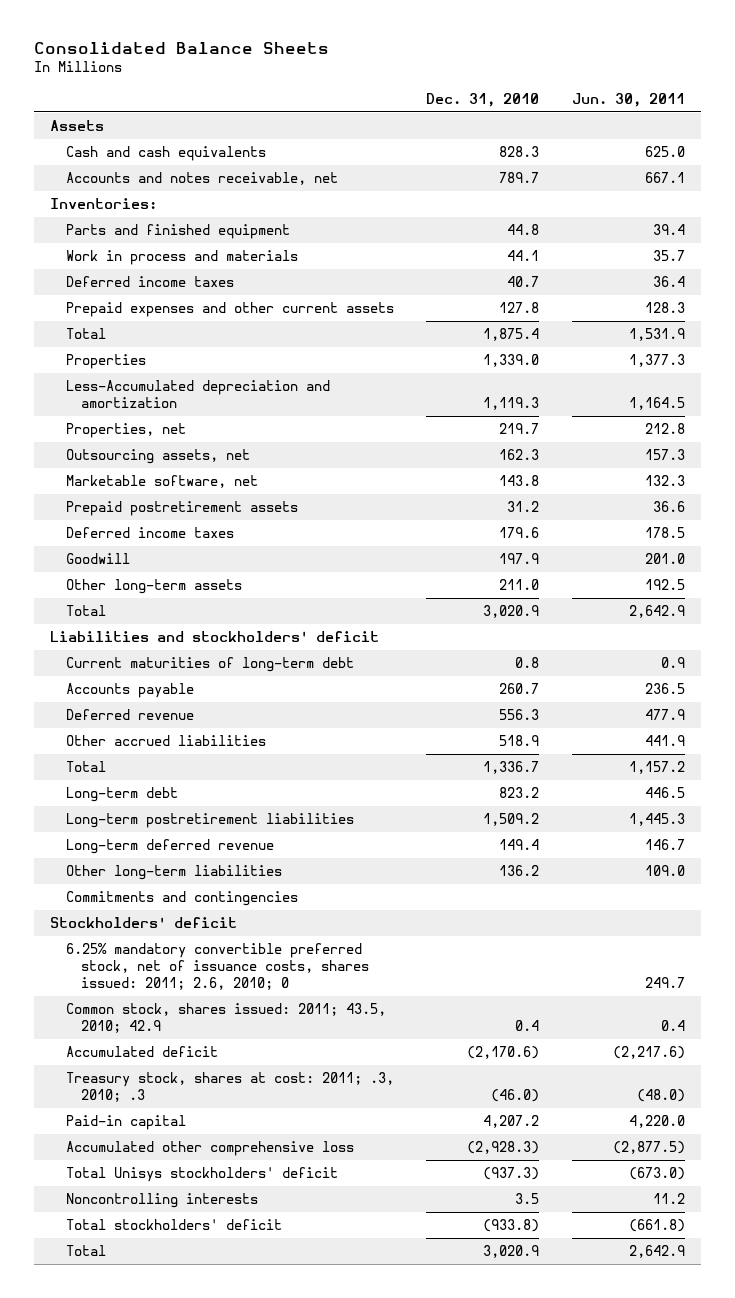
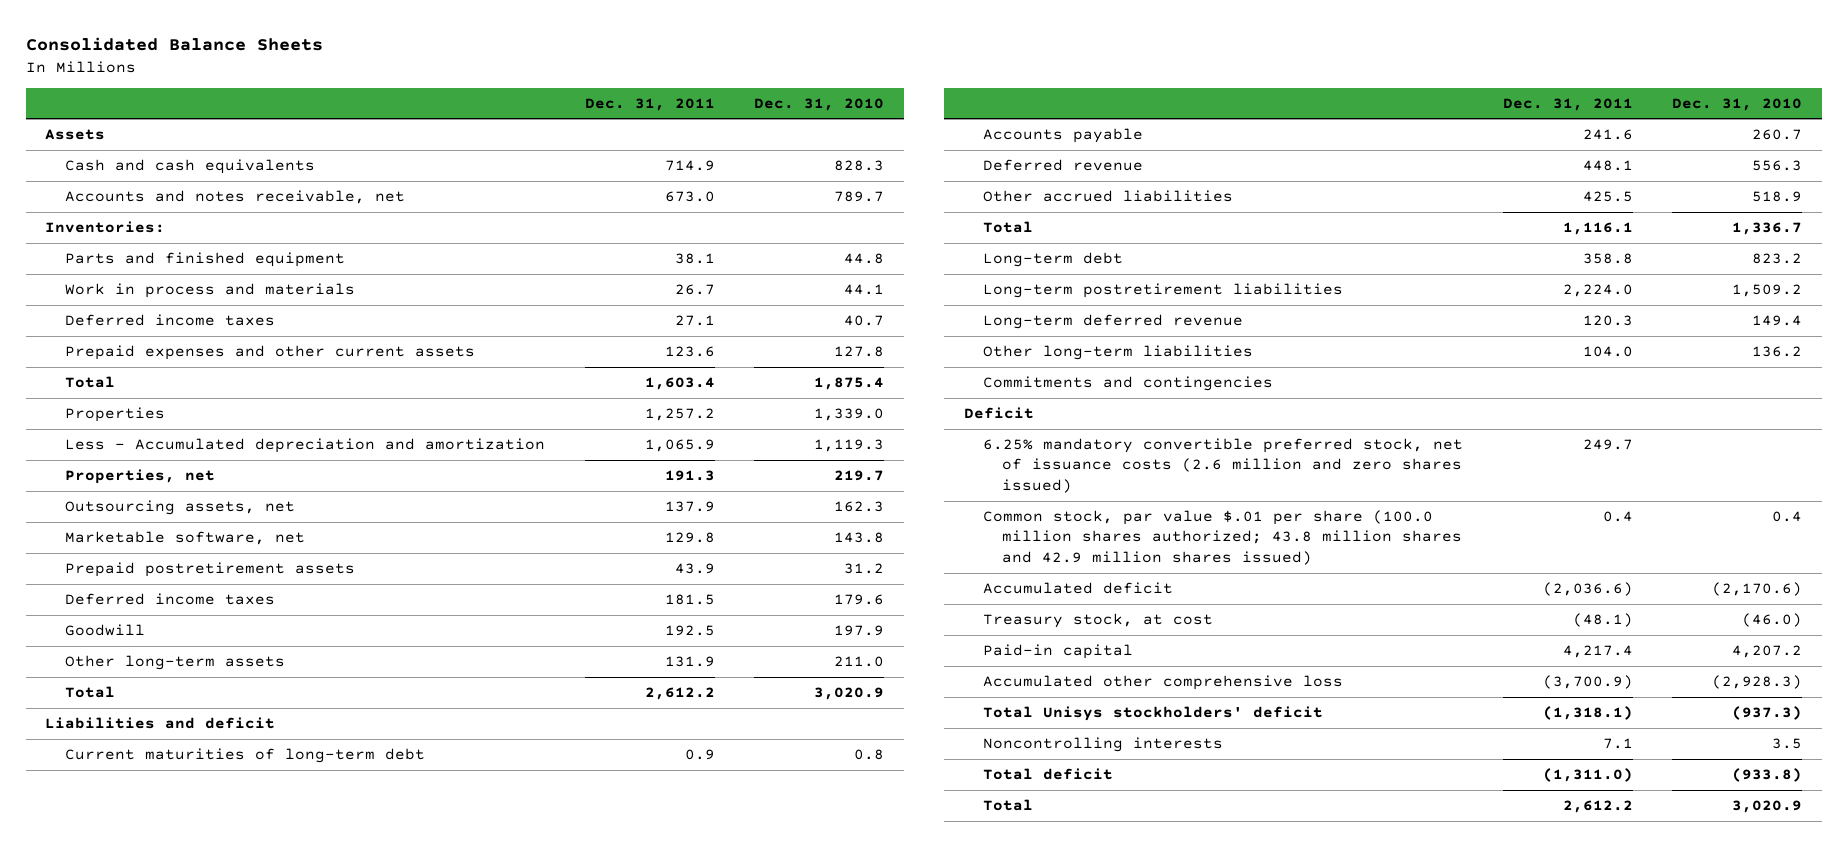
- | Dec. 31, 2010 | Jun. 30, 2011
+ | Dec. 31, 2011 | Dec. 31, 2010
- Less-Accumulated depreciation and amortization | 1,119.3 | 1,164.5
+ Less - Accumulated depreciation and amortization | 1,065.9 | 1,119.3
- Liabilities and stockholders' deficit
+ Liabilities and deficit
- Stockholders' deficit
- 6.25% mandatory convertible preferred stock, net of issuance costs, shares issued: 2011; 2.6, 2010; 0 | | 249.7
- Common stock, shares issued: 2011; 43.5, 2010; 42.9 | 0.4 | 0.4
+ Deficit
+ 6.25% mandatory convertible preferred stock, net of issuance costs (2.6 million and zero shares issued) | 249.7 |
+ Common stock, par value $.01 per share (100.0 million shares authorized; 43.8 million shares and 42.9 million shares issued) | 0.4 | 0.4
- Treasury stock, shares at cost: 2011; .3, 2010; .3 | (46.0) | (48.0)
+ Treasury stock, at cost | (48.1) | (46.0)
- Total stockholders' deficit | (933.8) | (661.8)
+ Total deficit | (1,311.0) | (933.8)

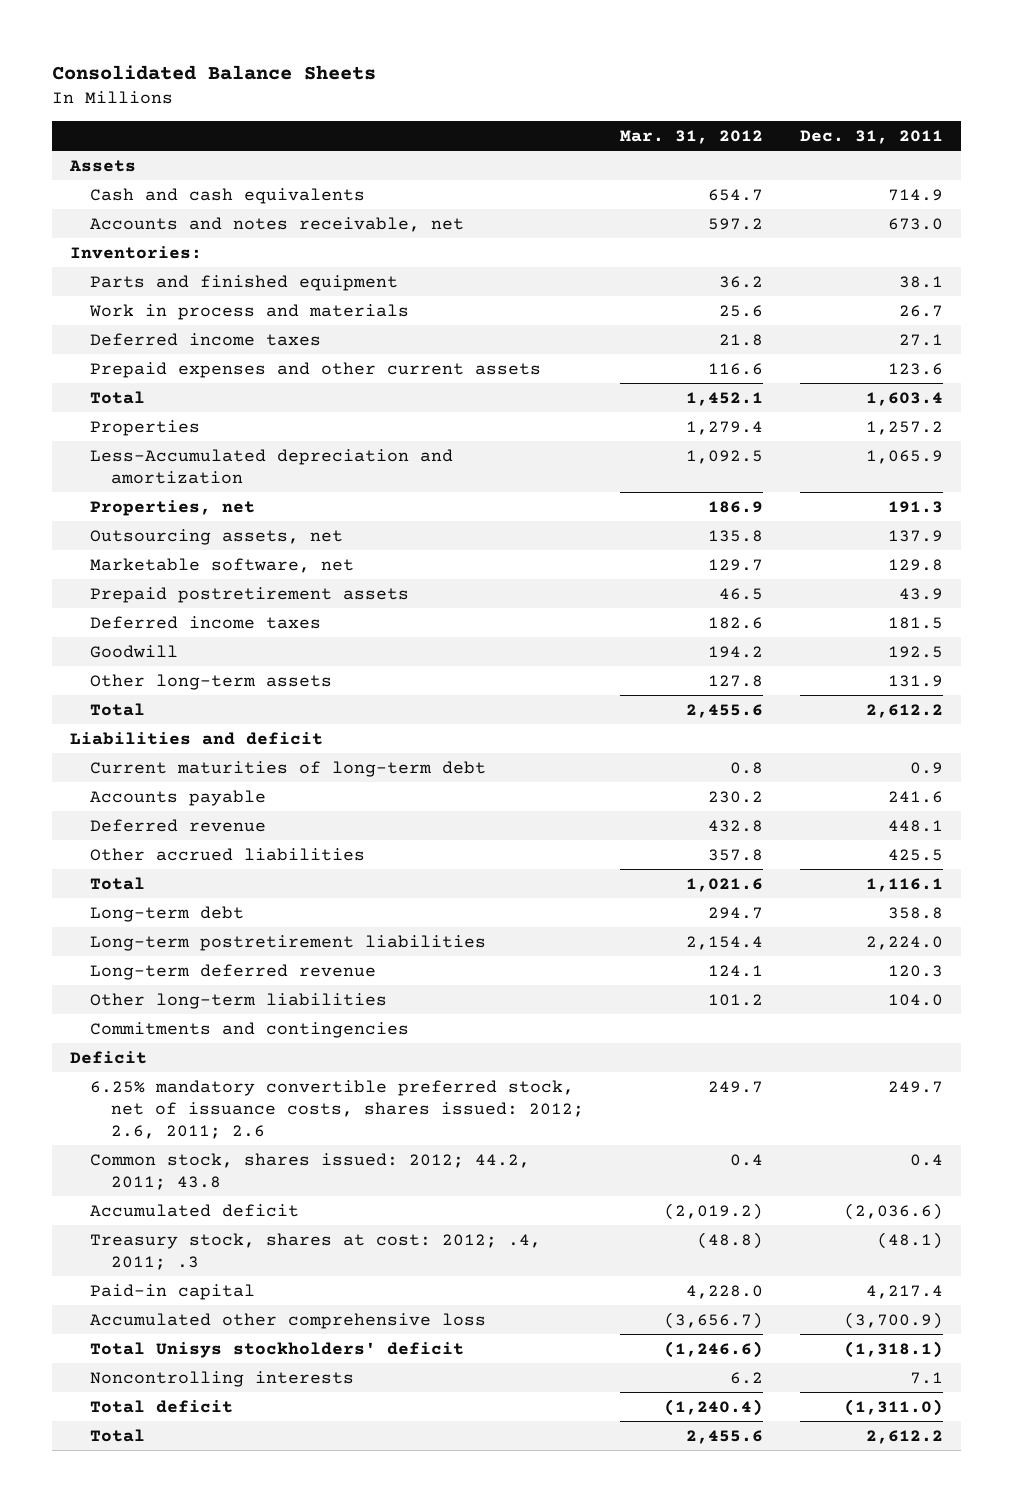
- | Dec. 31, 2011 | Dec. 31, 2010
+ | Mar. 31, 2012 | Dec. 31, 2011
- Less - Accumulated depreciation and amortization | 1,065.9 | 1,119.3
+ Less-Accumulated depreciation and amortization | 1,092.5 | 1,065.9
- 6.25% mandatory convertible preferred stock, net of issuance costs (2.6 million and zero shares issued) | 249.7 |
- Common stock, par value $.01 per share (100.0 million shares authorized; 43.8 million shares and 42.9 million shares issued) | 0.4 | 0.4
+ 6.25% mandatory convertible preferred stock, net of issuance costs, shares issued: 2012; 2.6, 2011; 2.6 | 249.7 | 249.7
+ Common stock, shares issued: 2012; 44.2, 2011; 43.8 | 0.4 | 0.4
- Treasury stock, at cost | (48.1) | (46.0)
+ Treasury stock, shares at cost: 2012; .4, 2011; .3 | (48.8) | (48.1)

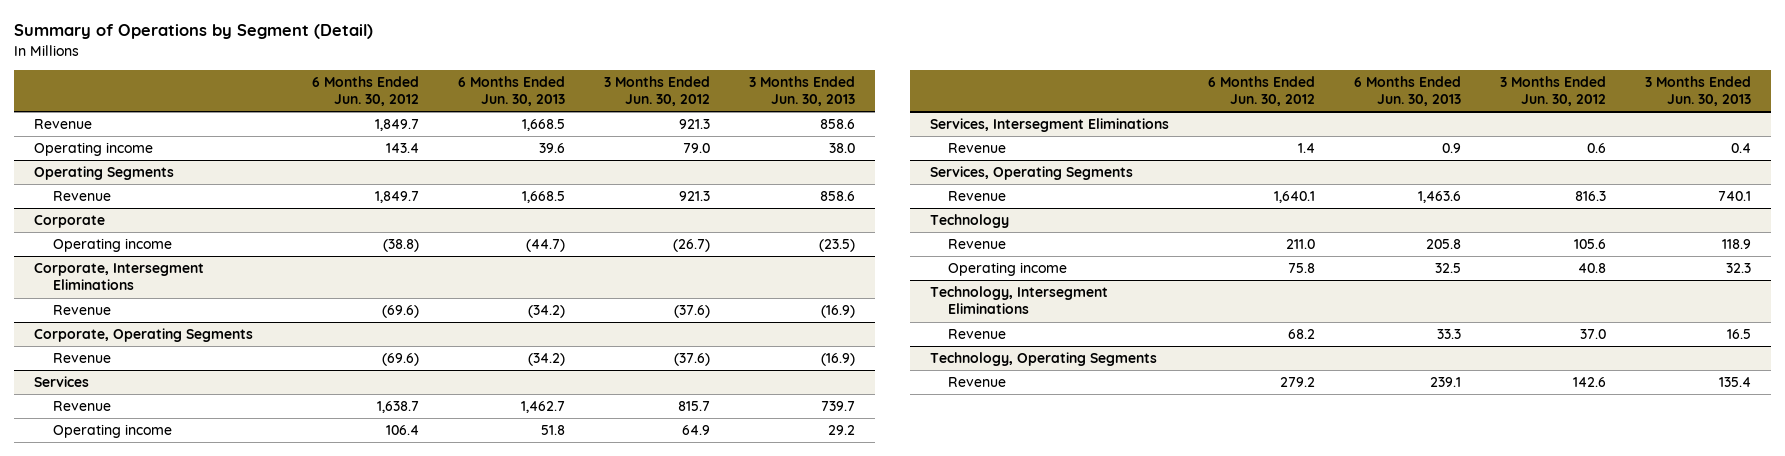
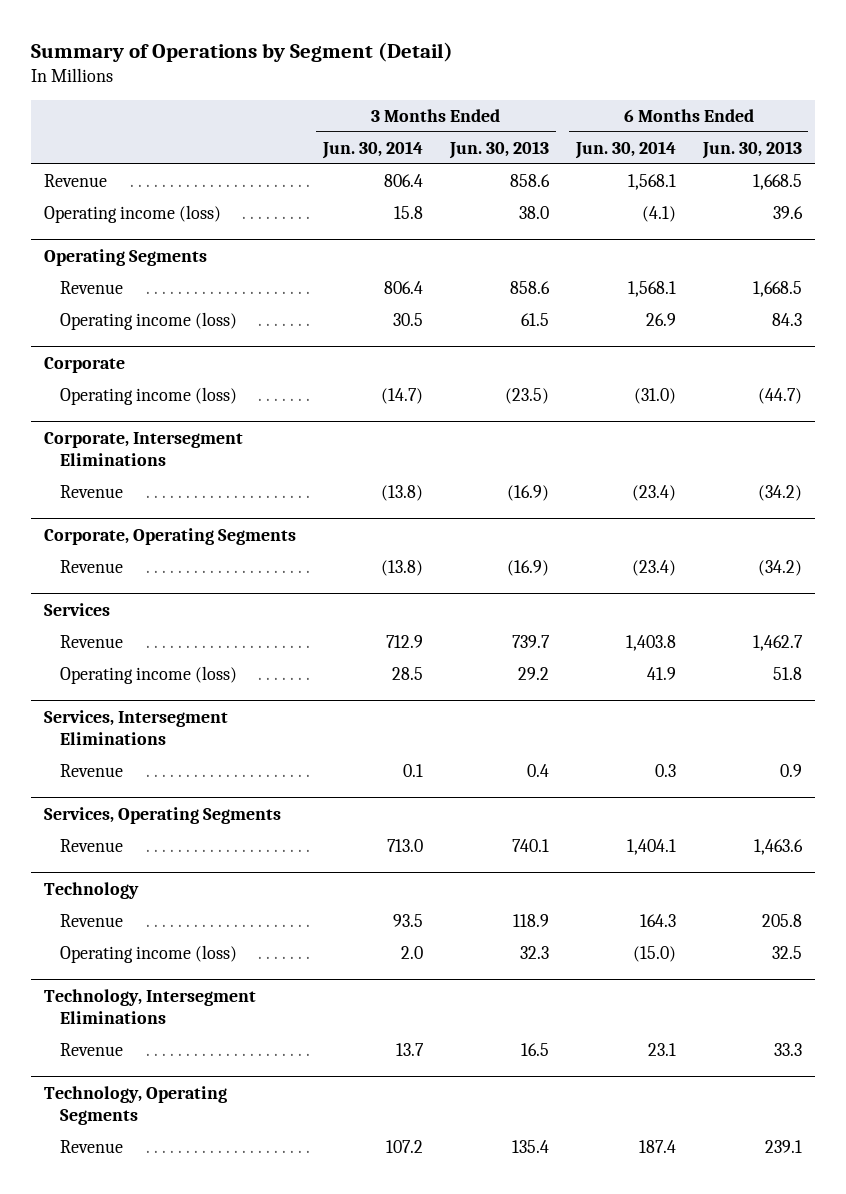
- | 6 Months Ended Jun. 30, 2012 | 6 Months Ended Jun. 30, 2013 | 3 Months Ended Jun. 30, 2012 | 3 Months Ended Jun. 30, 2013
+ | 3 Months Ended Jun. 30, 2014 | 3 Months Ended Jun. 30, 2013 | 6 Months Ended Jun. 30, 2014 | 6 Months Ended Jun. 30, 2013
- Operating income | 143.4 | 39.6 | 79.0 | 38.0
+ Operating income (loss) | 15.8 | 38.0 | (4.1) | 39.6
@ Operating Segments
+ Operating income (loss) | 30.5 | 61.5 | 26.9 | 84.3
@ Corporate
- Operating income | (38.8) | (44.7) | (26.7) | (23.5)
+ Operating income (loss) | (14.7) | (23.5) | (31.0) | (44.7)
@ Services
- Operating income | 106.4 | 51.8 | 64.9 | 29.2
+ Operating income (loss) | 28.5 | 29.2 | 41.9 | 51.8
@ Technology
- Operating income | 75.8 | 32.5 | 40.8 | 32.3
+ Operating income (loss) | 2.0 | 32.3 | (15.0) | 32.5

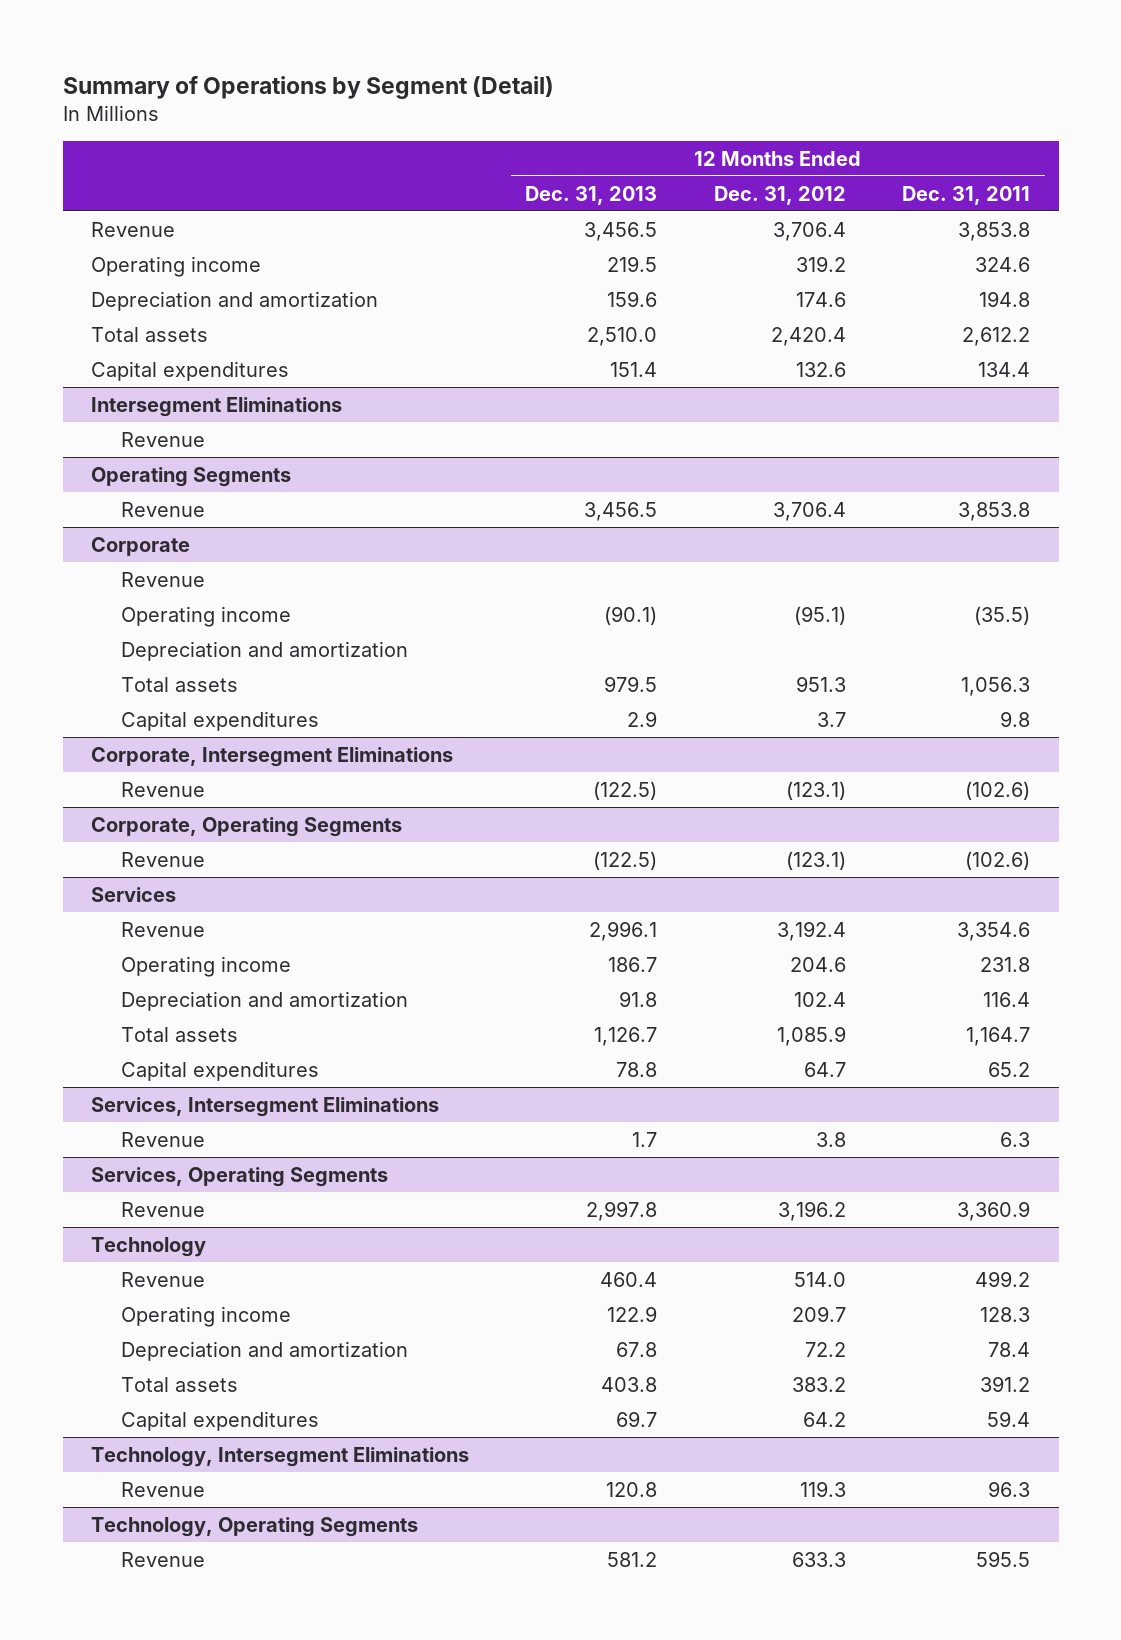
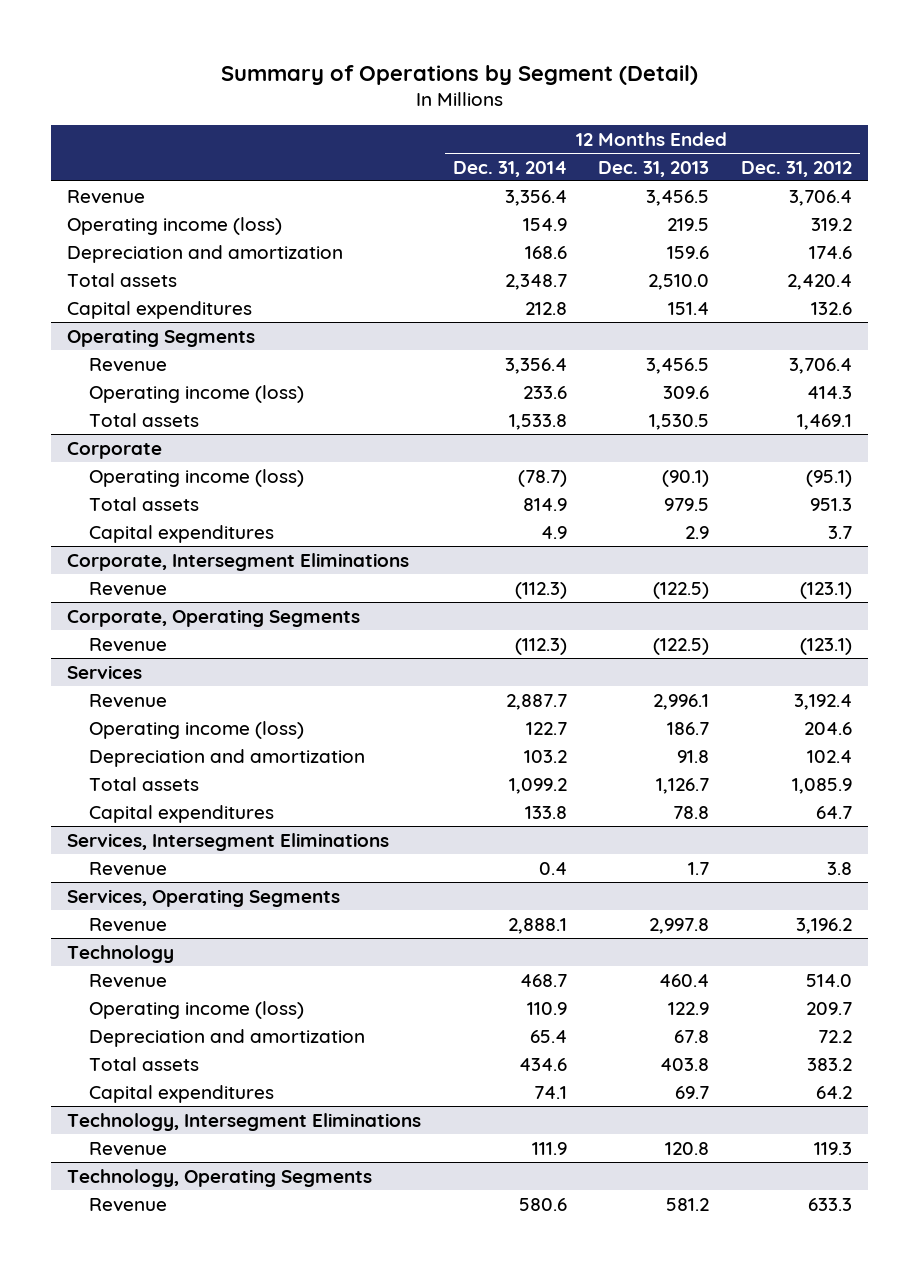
- | 12 Months Ended Dec. 31, 2013 | 12 Months Ended Dec. 31, 2012 | 12 Months Ended Dec. 31, 2011
+ | 12 Months Ended Dec. 31, 2014 | 12 Months Ended Dec. 31, 2013 | 12 Months Ended Dec. 31, 2012
- Operating income | 219.5 | 319.2 | 324.6
+ Operating income (loss) | 154.9 | 219.5 | 319.2
- Intersegment Eliminations
- Revenue
@ Operating Segments
+ Operating income (loss) | 233.6 | 309.6 | 414.3
+ Total assets | 1,533.8 | 1,530.5 | 1,469.1
@ Corporate
- Revenue
- Operating income | (90.1) | (95.1) | (35.5)
- Depreciation and amortization
+ Operating income (loss) | (78.7) | (90.1) | (95.1)
@ Services
- Operating income | 186.7 | 204.6 | 231.8
+ Operating income (loss) | 122.7 | 186.7 | 204.6
@ Technology
- Operating income | 122.9 | 209.7 | 128.3
+ Operating income (loss) | 110.9 | 122.9 | 209.7

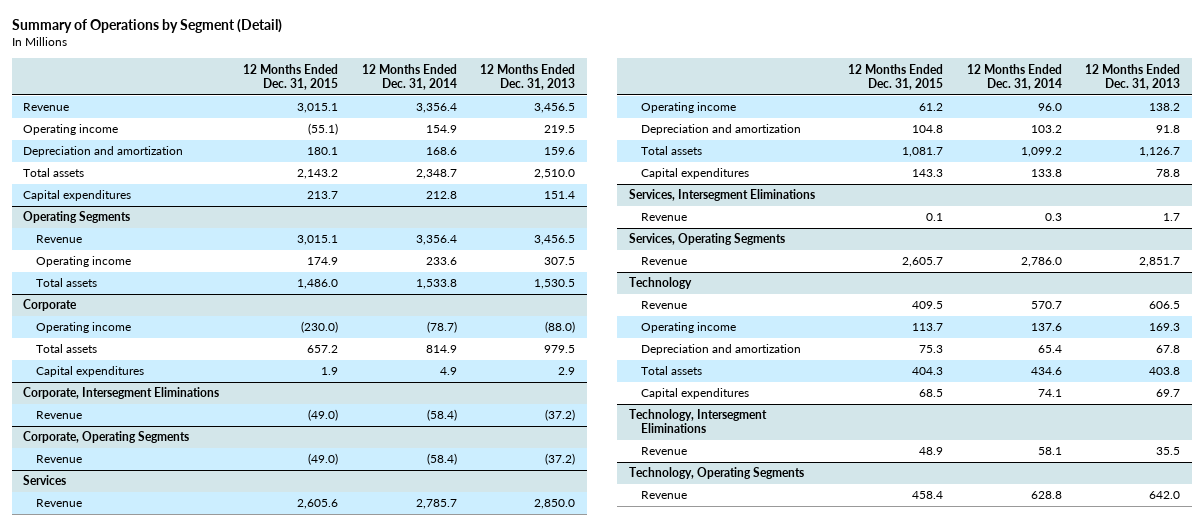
- | 12 Months Ended Dec. 31, 2014 | 12 Months Ended Dec. 31, 2013 | 12 Months Ended Dec. 31, 2012
+ | 12 Months Ended Dec. 31, 2015 | 12 Months Ended Dec. 31, 2014 | 12 Months Ended Dec. 31, 2013
- Operating income (loss) | 154.9 | 219.5 | 319.2
+ Operating income | (55.1) | 154.9 | 219.5
@ Operating Segments
- Operating income (loss) | 233.6 | 309.6 | 414.3
+ Operating income | 174.9 | 233.6 | 307.5
@ Corporate
- Operating income (loss) | (78.7) | (90.1) | (95.1)
+ Operating income | (230.0) | (78.7) | (88.0)
@ Corporate, Intersegment Eliminations
- Revenue | (112.3) | (122.5) | (123.1)
+ Revenue | (49.0) | (58.4) | (37.2)
@ Corporate, Operating Segments
- Revenue | (112.3) | (122.5) | (123.1)
+ Revenue | (49.0) | (58.4) | (37.2)
@ Services
- Revenue | 2,887.7 | 2,996.1 | 3,192.4
- Operating income (loss) | 122.7 | 186.7 | 204.6
+ Revenue | 2,605.6 | 2,785.7 | 2,850.0
+ Operating income | 61.2 | 96.0 | 138.2
@ Services, Intersegment Eliminations
- Revenue | 0.4 | 1.7 | 3.8
+ Revenue | 0.1 | 0.3 | 1.7
@ Services, Operating Segments
- Revenue | 2,888.1 | 2,997.8 | 3,196.2
+ Revenue | 2,605.7 | 2,786.0 | 2,851.7
@ Technology
- Revenue | 468.7 | 460.4 | 514.0
- Operating income (loss) | 110.9 | 122.9 | 209.7
+ Revenue | 409.5 | 570.7 | 606.5
+ Operating income | 113.7 | 137.6 | 169.3
@ Technology, Intersegment Eliminations
- Revenue | 111.9 | 120.8 | 119.3
+ Revenue | 48.9 | 58.1 | 35.5
@ Technology, Operating Segments
- Revenue | 580.6 | 581.2 | 633.3
+ Revenue | 458.4 | 628.8 | 642.0

